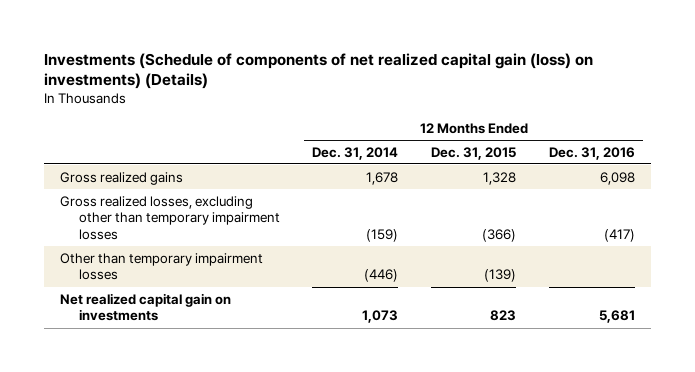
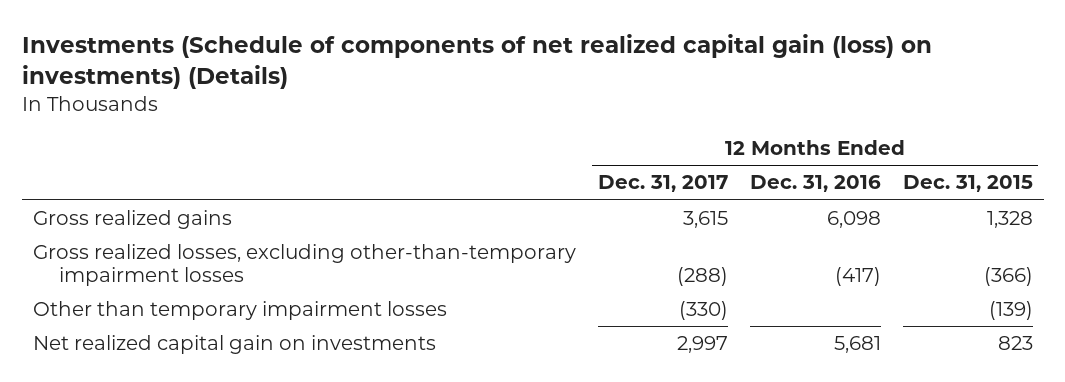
- | 12 Months Ended Dec. 31, 2014 | 12 Months Ended Dec. 31, 2015 | 12 Months Ended Dec. 31, 2016
+ | 12 Months Ended Dec. 31, 2017 | 12 Months Ended Dec. 31, 2016 | 12 Months Ended Dec. 31, 2015
- Gross realized losses, excluding other than temporary impairment losses | (159) | (366) | (417)
+ Gross realized losses, excluding other-than-temporary impairment losses | (288) | (417) | (366)

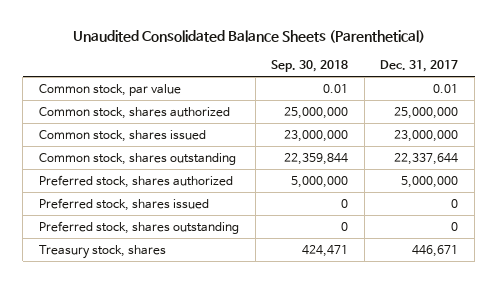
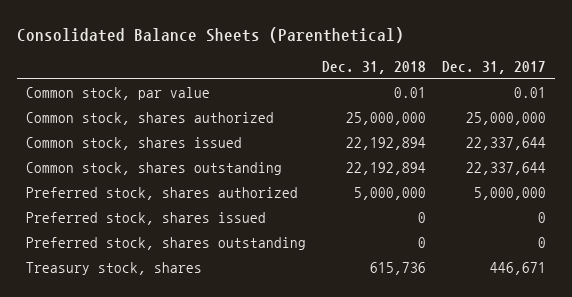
- Unaudited Consolidated Balance Sheets (Parenthetical)
+ Consolidated Balance Sheets (Parenthetical)
- | Sep. 30, 2018 | Dec. 31, 2017
+ | Dec. 31, 2018 | Dec. 31, 2017
- Common stock, shares issued | 23,000,000 | 23,000,000
+ Common stock, shares issued | 22,192,894 | 22,337,644

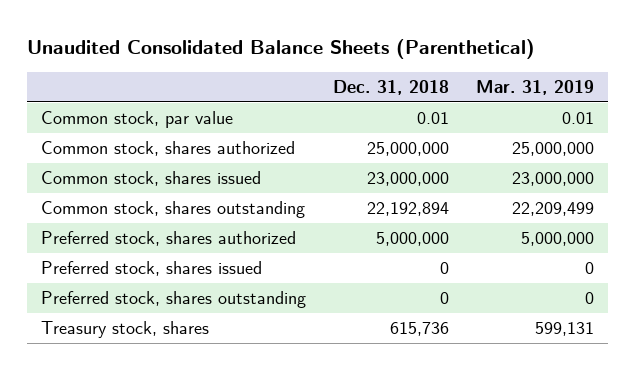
- Consolidated Balance Sheets (Parenthetical)
+ Unaudited Consolidated Balance Sheets (Parenthetical)
- | Dec. 31, 2018 | Dec. 31, 2017
+ | Dec. 31, 2018 | Mar. 31, 2019
- Common stock, shares issued | 22,192,894 | 22,337,644
+ Common stock, shares issued | 23,000,000 | 23,000,000

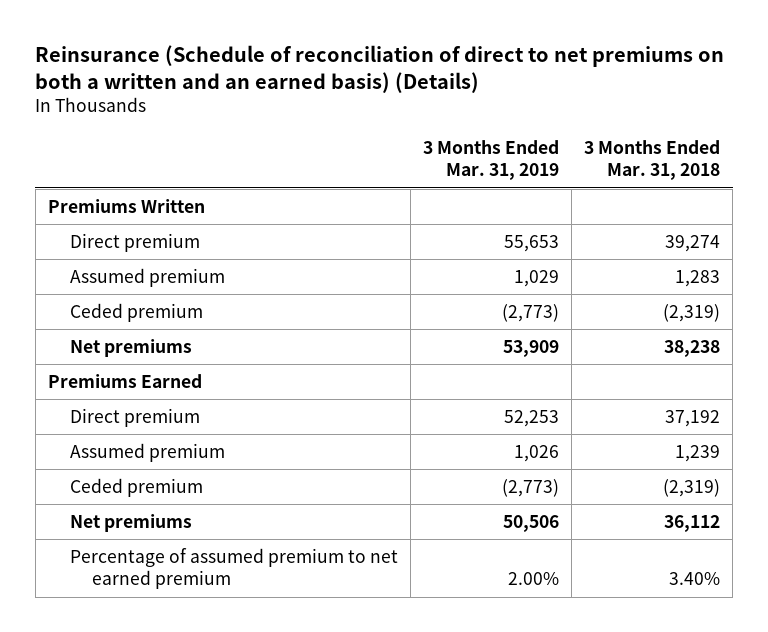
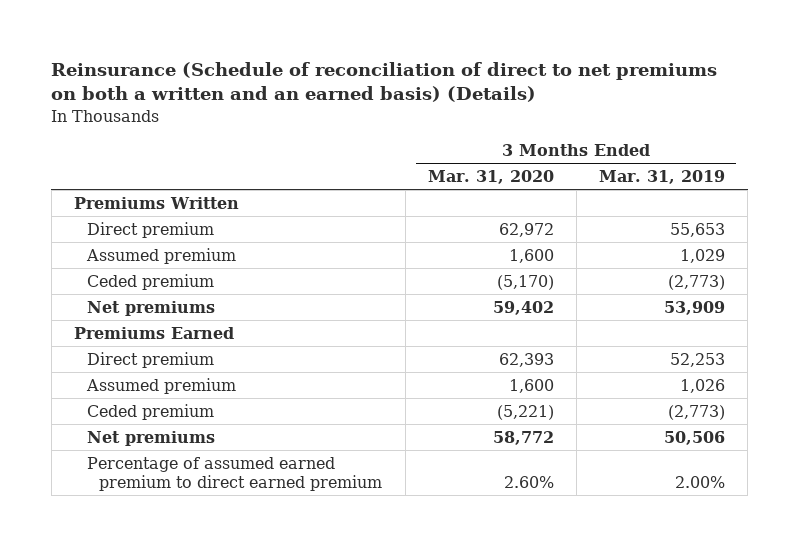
- | 3 Months Ended Mar. 31, 2019 | 3 Months Ended Mar. 31, 2018
+ | 3 Months Ended Mar. 31, 2020 | 3 Months Ended Mar. 31, 2019
- Percentage of assumed premium to net earned premium | 2.00% | 3.40%
+ Percentage of assumed earned premium to direct earned premium | 2.60% | 2.00%

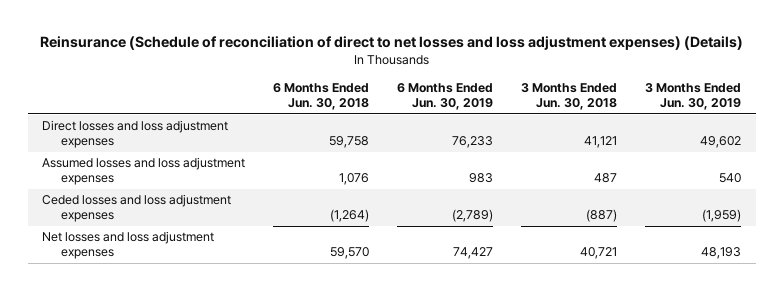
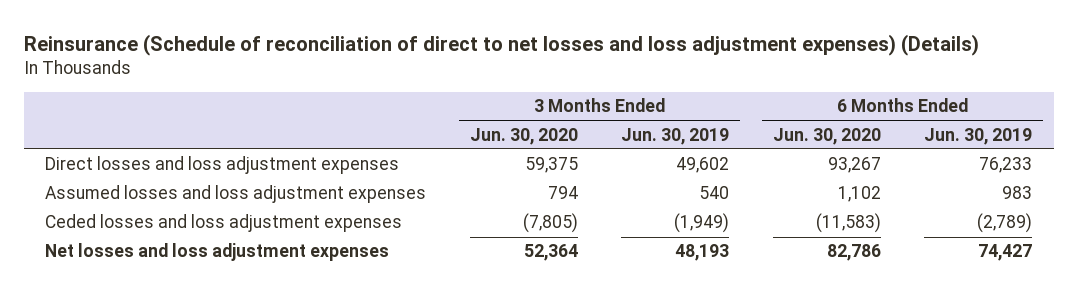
- | 6 Months Ended Jun. 30, 2018 | 6 Months Ended Jun. 30, 2019 | 3 Months Ended Jun. 30, 2018 | 3 Months Ended Jun. 30, 2019
+ | 3 Months Ended Jun. 30, 2020 | 3 Months Ended Jun. 30, 2019 | 6 Months Ended Jun. 30, 2020 | 6 Months Ended Jun. 30, 2019
- Ceded losses and loss adjustment expenses | (1,264) | (2,789) | (887) | (1,959)
+ Ceded losses and loss adjustment expenses | (7,805) | (1,949) | (11,583) | (2,789)

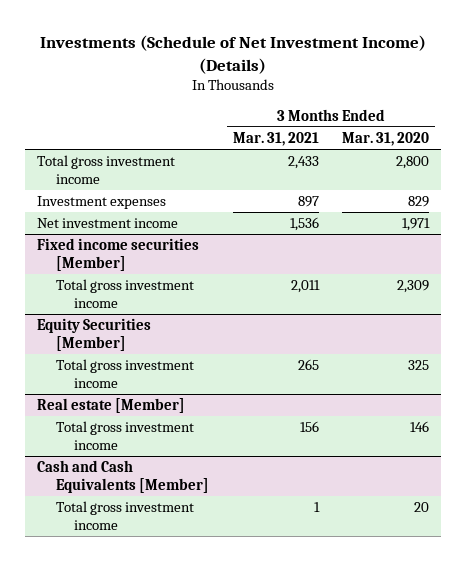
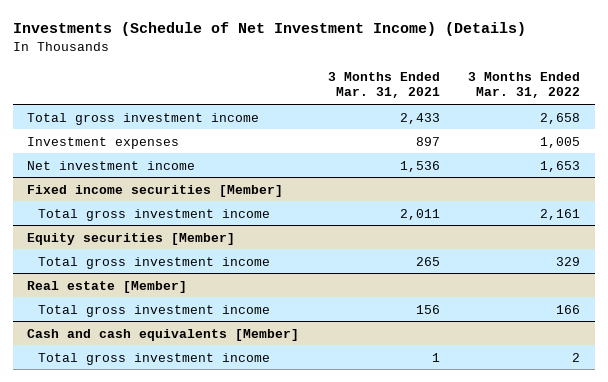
- | 3 Months Ended Mar. 31, 2021 | 3 Months Ended Mar. 31, 2020
+ | 3 Months Ended Mar. 31, 2021 | 3 Months Ended Mar. 31, 2022
- Equity Securities [Member]
+ Equity securities [Member]
- Cash and Cash Equivalents [Member]
+ Cash and cash equivalents [Member]

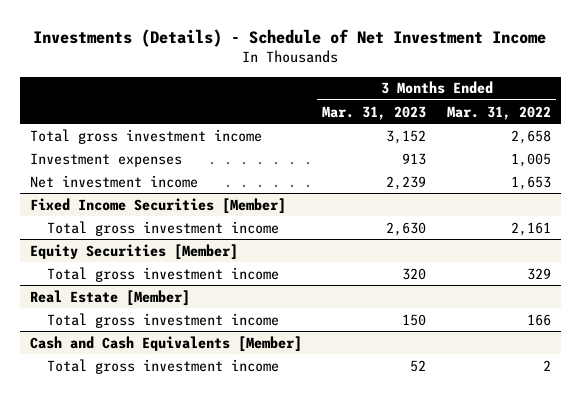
- Investments (Schedule of Net Investment Income) (Details)
+ Investments (Details) - Schedule of Net Investment Income
- | 3 Months Ended Mar. 31, 2021 | 3 Months Ended Mar. 31, 2022
+ | 3 Months Ended Mar. 31, 2023 | 3 Months Ended Mar. 31, 2022
- Fixed income securities [Member]
+ Fixed Income Securities [Member]
- Equity securities [Member]
+ Equity Securities [Member]
- Real estate [Member]
+ Real Estate [Member]
- Cash and cash equivalents [Member]
+ Cash and Cash Equivalents [Member]

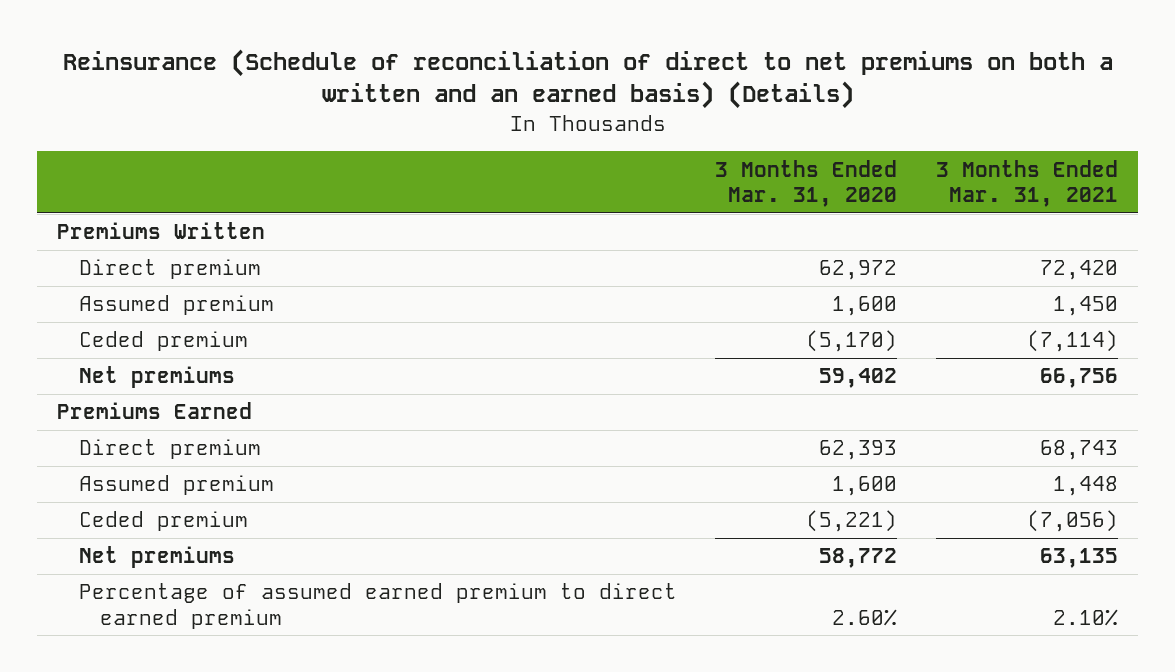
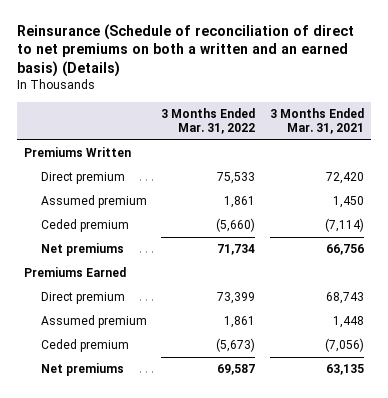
- | 3 Months Ended Mar. 31, 2020 | 3 Months Ended Mar. 31, 2021
+ | 3 Months Ended Mar. 31, 2022 | 3 Months Ended Mar. 31, 2021
- Percentage of assumed earned premium to direct earned premium | 2.60% | 2.10%

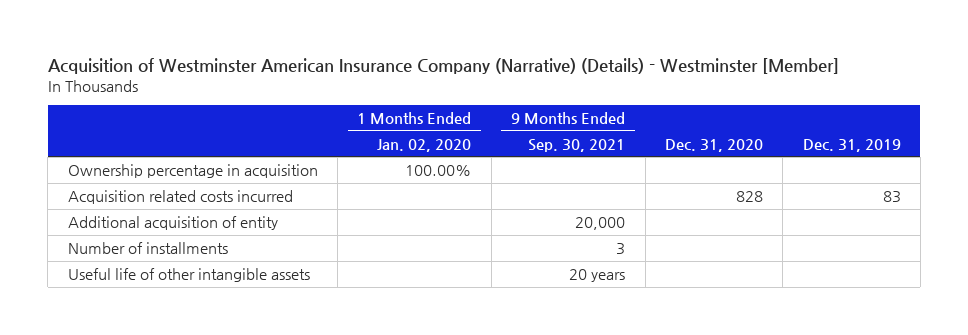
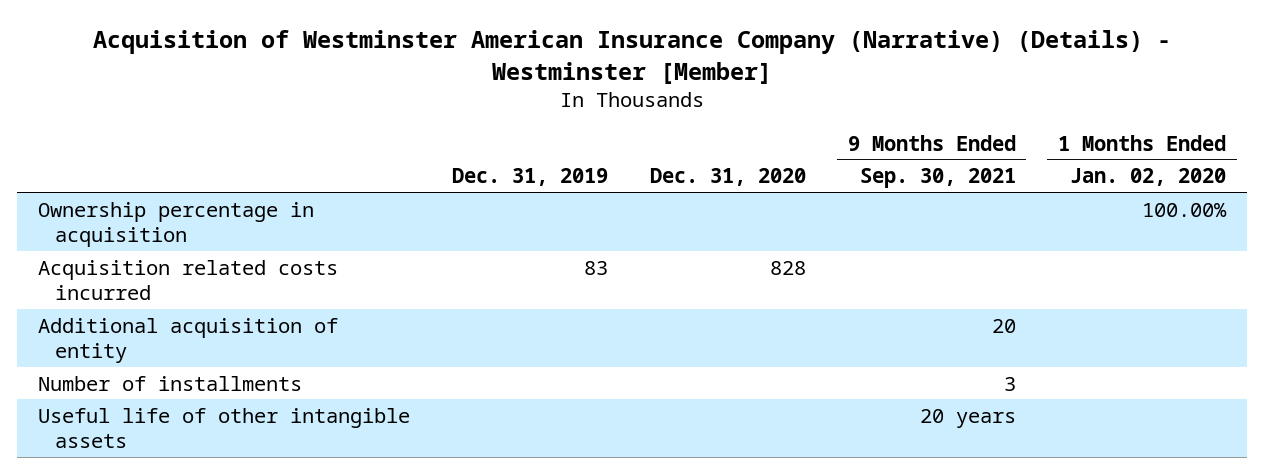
- | 1 Months Ended Jan. 02, 2020 | 9 Months Ended Sep. 30, 2021 | Dec. 31, 2020 | Dec. 31, 2019
+ | Dec. 31, 2019 | Dec. 31, 2020 | 9 Months Ended Sep. 30, 2021 | 1 Months Ended Jan. 02, 2020
- Additional acquisition of entity | | 20,000 | |
+ Additional acquisition of entity | | | 20 |

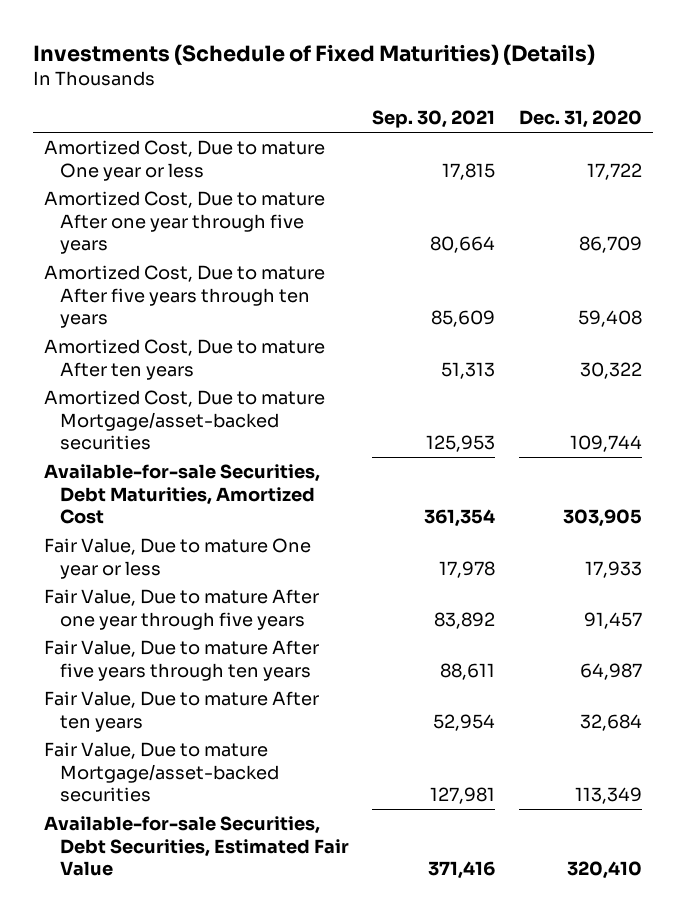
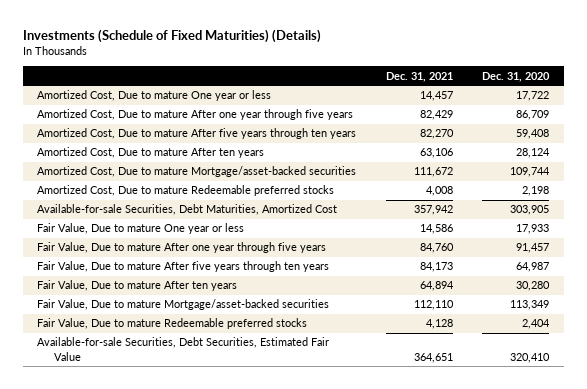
- | Sep. 30, 2021 | Dec. 31, 2020
+ | Dec. 31, 2021 | Dec. 31, 2020
- Amortized Cost, Due to mature After ten years | 51,313 | 30,322
+ Amortized Cost, Due to mature After ten years | 63,106 | 28,124
+ Amortized Cost, Due to mature Redeemable preferred stocks | 4,008 | 2,198
- Fair Value, Due to mature After ten years | 52,954 | 32,684
+ Fair Value, Due to mature After ten years | 64,894 | 30,280
+ Fair Value, Due to mature Redeemable preferred stocks | 4,128 | 2,404

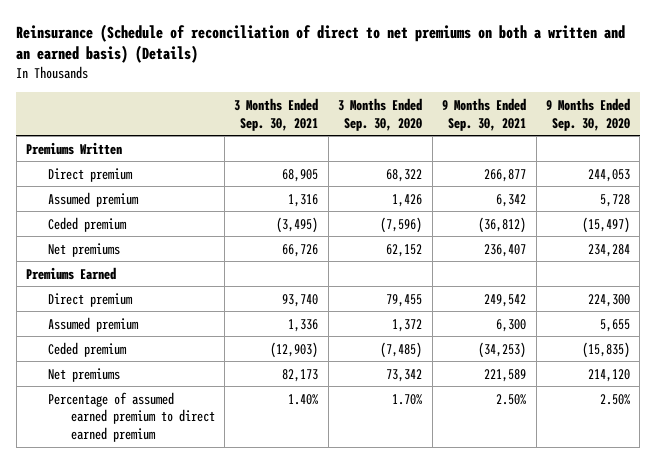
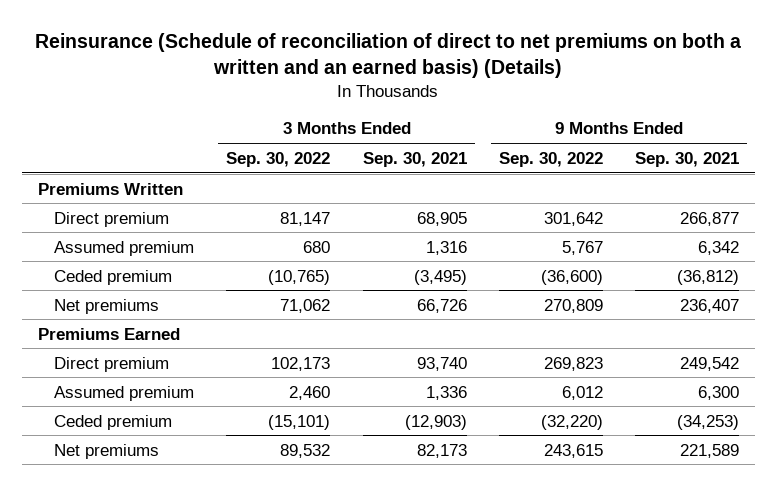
- | 3 Months Ended Sep. 30, 2021 | 3 Months Ended Sep. 30, 2020 | 9 Months Ended Sep. 30, 2021 | 9 Months Ended Sep. 30, 2020
+ | 3 Months Ended Sep. 30, 2022 | 3 Months Ended Sep. 30, 2021 | 9 Months Ended Sep. 30, 2022 | 9 Months Ended Sep. 30, 2021
- Percentage of assumed earned premium to direct earned premium | 1.40% | 1.70% | 2.50% | 2.50%

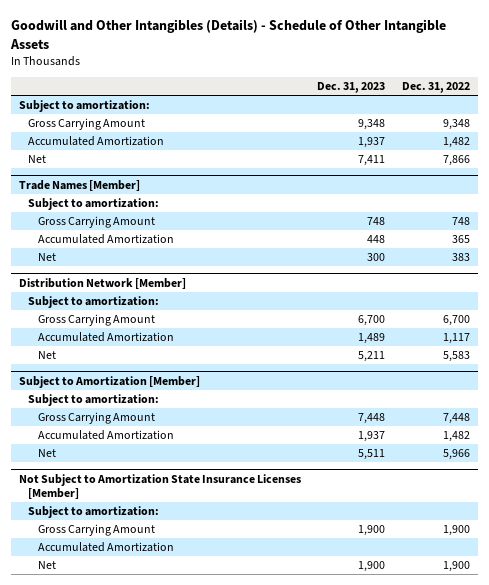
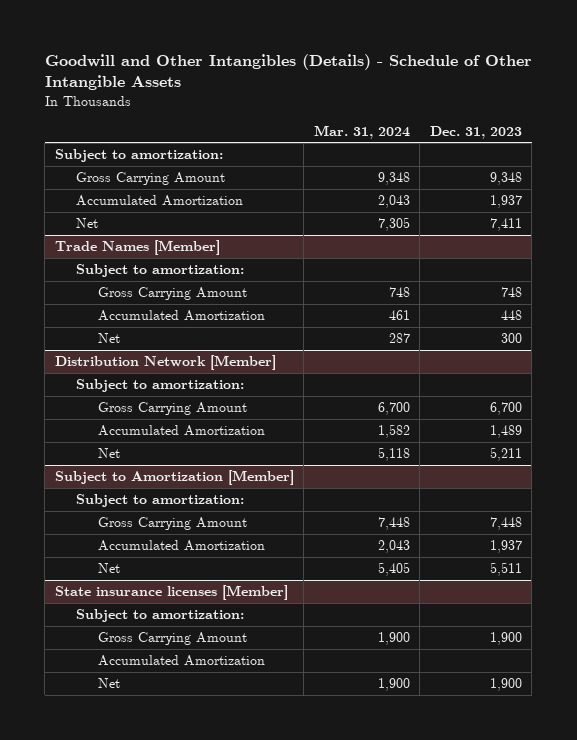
- | Dec. 31, 2023 | Dec. 31, 2022
+ | Mar. 31, 2024 | Dec. 31, 2023
- Not Subject to Amortization State Insurance Licenses [Member]
+ State insurance licenses [Member]

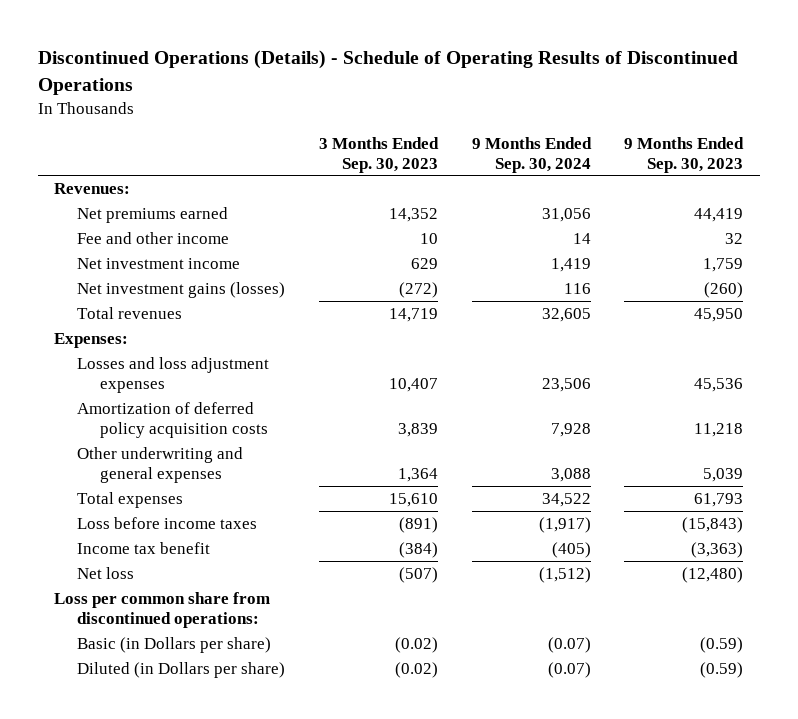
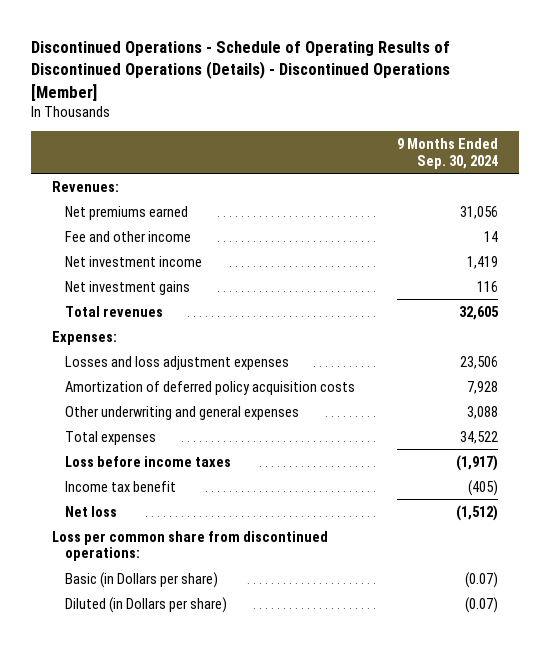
- Discontinued Operations (Details) - Schedule of Operating Results of Discontinued Operations
+ Discontinued Operations - Schedule of Operating Results of Discontinued Operations (Details) - Discontinued Operations [Member]
- | 3 Months Ended Sep. 30, 2023 | 9 Months Ended Sep. 30, 2024 | 9 Months Ended Sep. 30, 2023
+ | 9 Months Ended Sep. 30, 2024
- Net investment gains (losses) | (272) | 116 | (260)
+ Net investment gains | 116

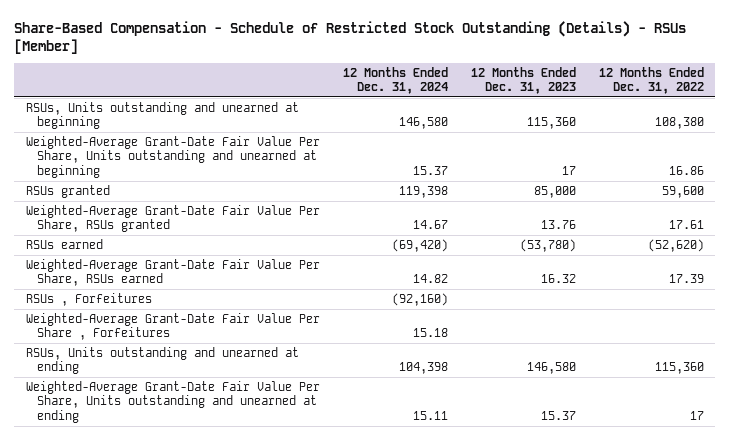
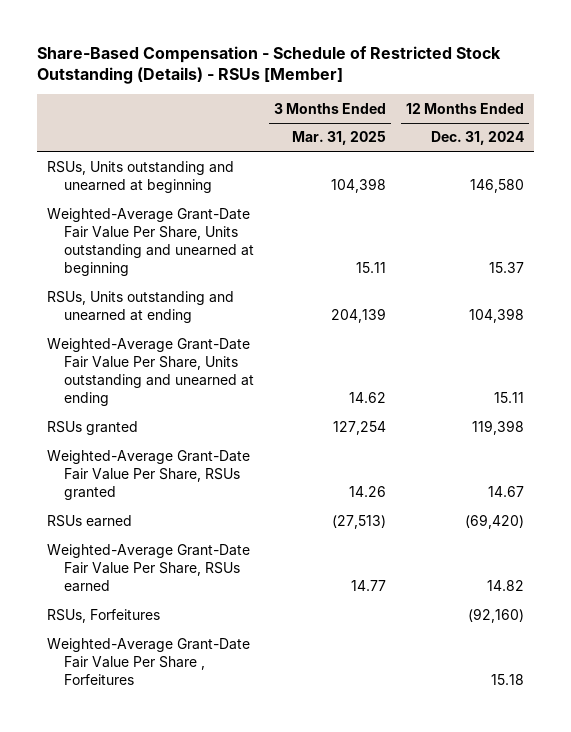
- | 12 Months Ended Dec. 31, 2024 | 12 Months Ended Dec. 31, 2023 | 12 Months Ended Dec. 31, 2022
+ | 3 Months Ended Mar. 31, 2025 | 12 Months Ended Dec. 31, 2024
moved up: RSUs, Units outstanding and unearned at ending | 204,139 | 104,398
moved up: Weighted-Average Grant-Date Fair Value Per Share, Units outstanding and unearned at ending | 14.62 | 15.11
- RSUs , Forfeitures | (92,160) | |
+ RSUs, Forfeitures | | (92,160)

